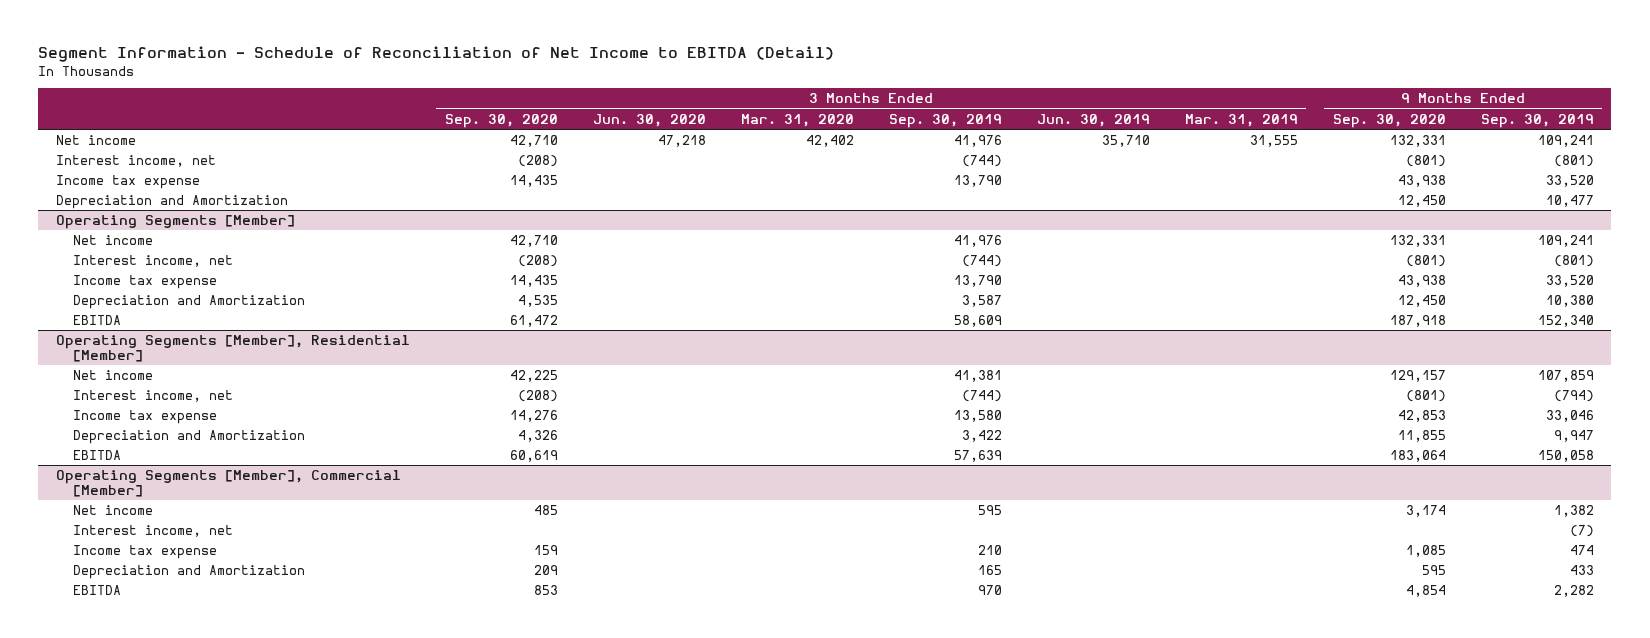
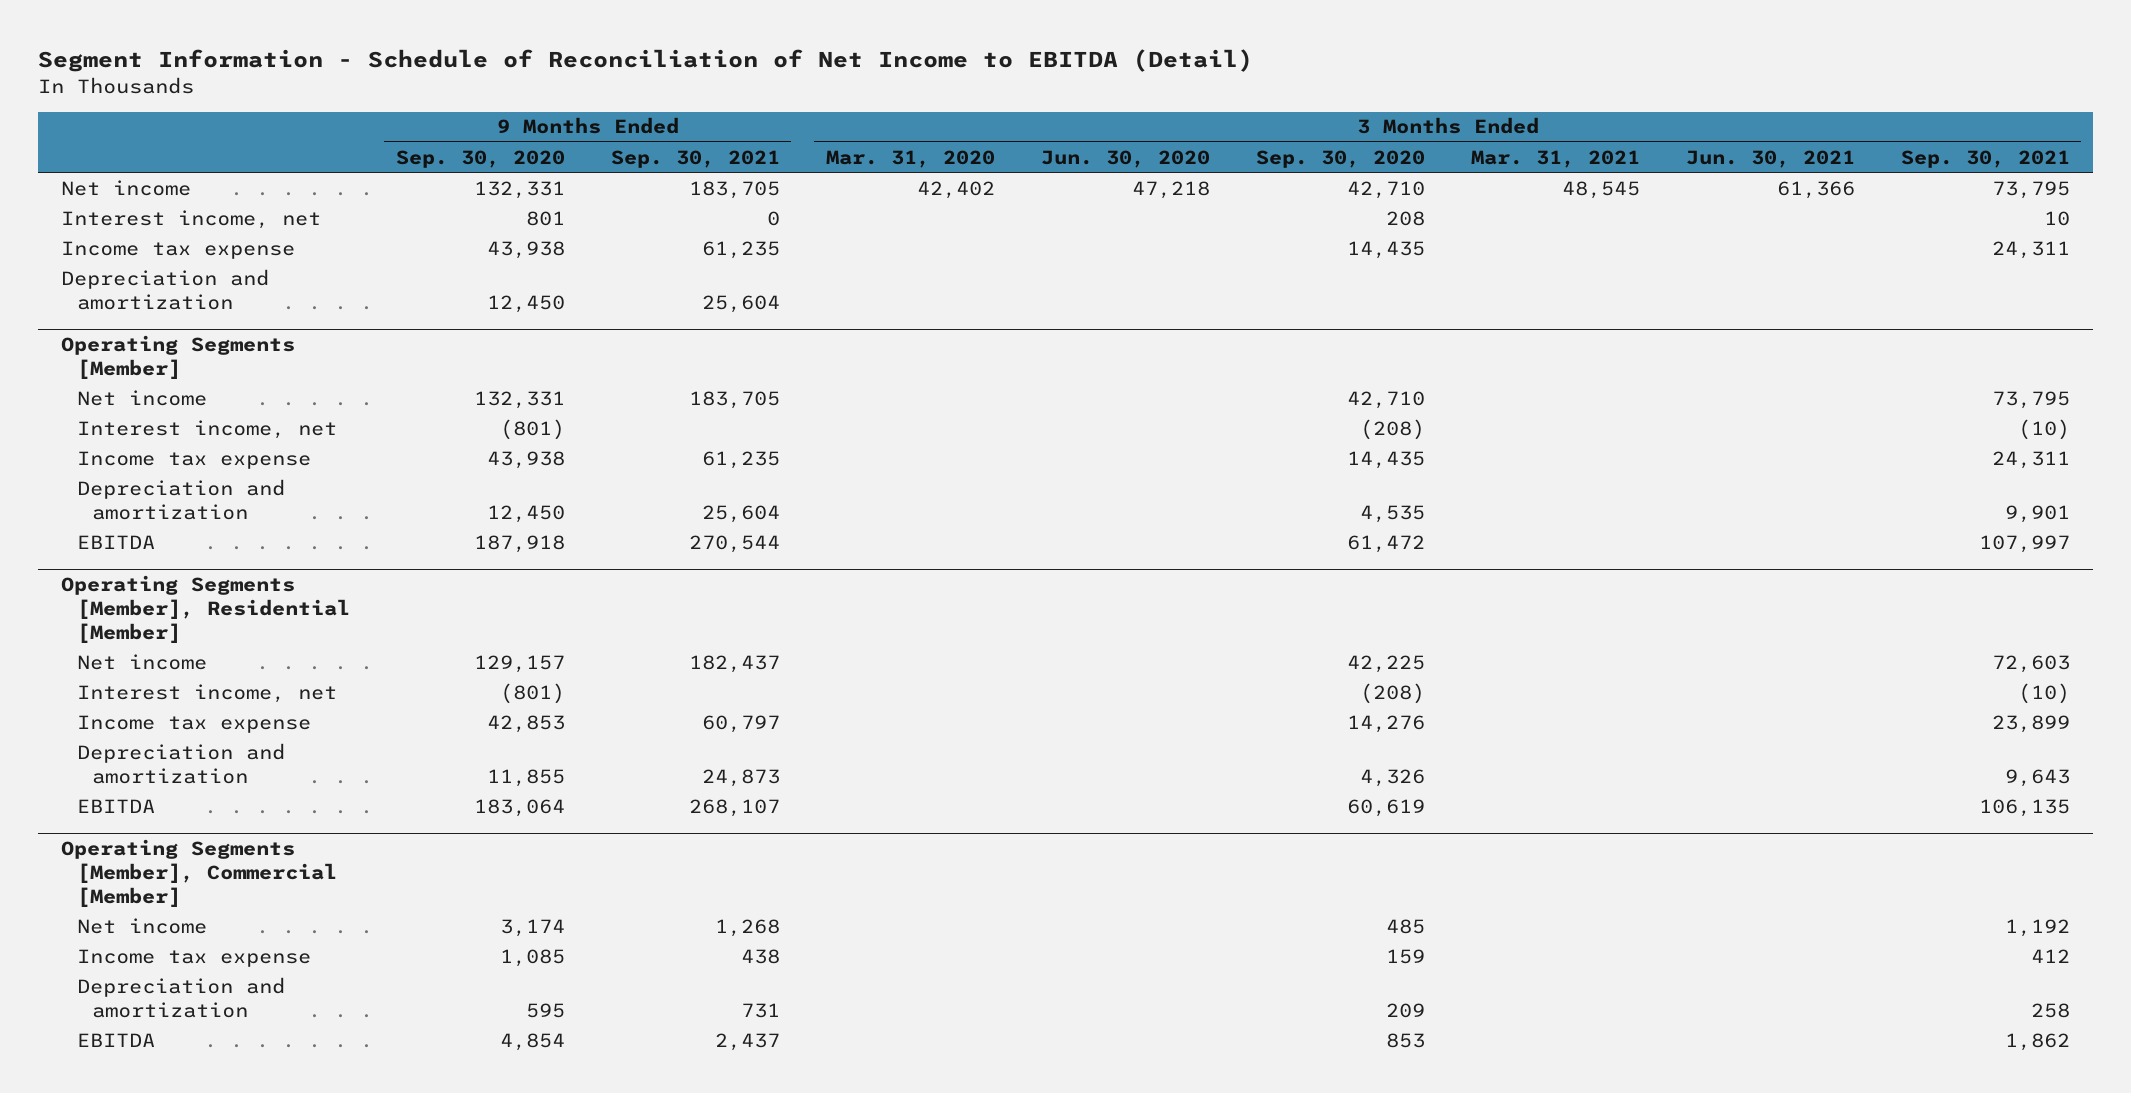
- | 3 Months Ended Sep. 30, 2020 | 3 Months Ended Jun. 30, 2020 | 3 Months Ended Mar. 31, 2020 | 3 Months Ended Sep. 30, 2019 | 3 Months Ended Jun. 30, 2019 | 3 Months Ended Mar. 31, 2019 | 9 Months Ended Sep. 30, 2020 | 9 Months Ended Sep. 30, 2019
+ | 9 Months Ended Sep. 30, 2020 | 9 Months Ended Sep. 30, 2021 | 3 Months Ended Mar. 31, 2020 | 3 Months Ended Jun. 30, 2020 | 3 Months Ended Sep. 30, 2020 | 3 Months Ended Mar. 31, 2021 | 3 Months Ended Jun. 30, 2021 | 3 Months Ended Sep. 30, 2021
- Interest income, net | (208) | | | (744) | | | (801) | (801)
+ Interest income, net | 801 | 0 | | | 208 | | | 10
- Depreciation and Amortization | | | | | | | 12,450 | 10,477
+ Depreciation and amortization | 12,450 | 25,604 | | | | | |
@ Operating Segments [Member]
- Depreciation and Amortization | 4,535 | | | 3,587 | | | 12,450 | 10,380
+ Depreciation and amortization | 12,450 | 25,604 | | | 4,535 | | | 9,901
@ Operating Segments [Member], Residential [Member]
- Depreciation and Amortization | 4,326 | | | 3,422 | | | 11,855 | 9,947
+ Depreciation and amortization | 11,855 | 24,873 | | | 4,326 | | | 9,643
@ Operating Segments [Member], Commercial [Member]
- Interest income, net | | | | | | | | (7)
- Depreciation and Amortization | 209 | | | 165 | | | 595 | 433
+ Depreciation and amortization | 595 | 731 | | | 209 | | | 258

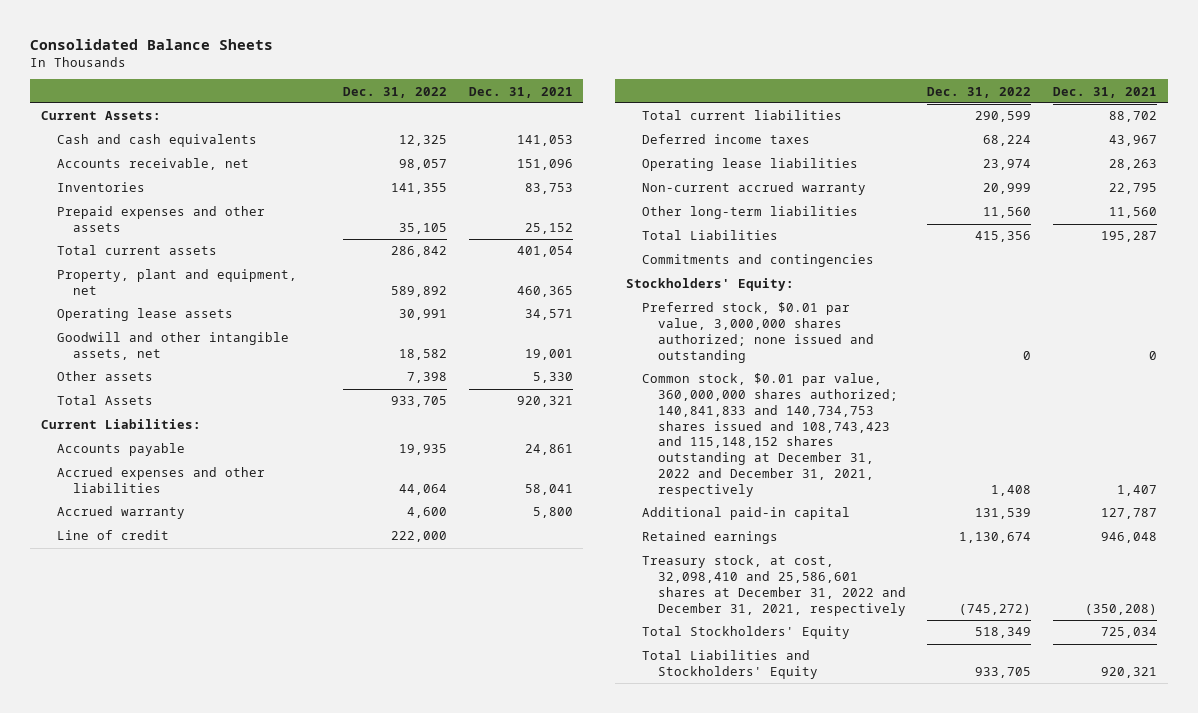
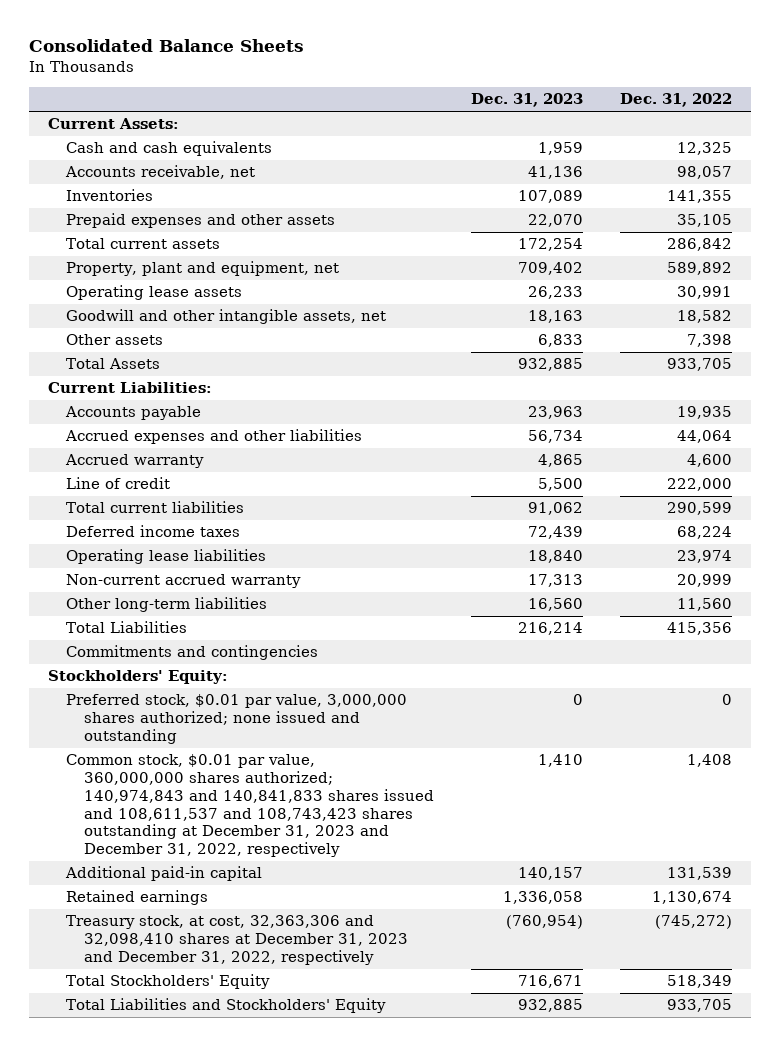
- | Dec. 31, 2022 | Dec. 31, 2021
+ | Dec. 31, 2023 | Dec. 31, 2022
- Common stock, $0.01 par value, 360,000,000 shares authorized; 140,841,833 and 140,734,753 shares issued and 108,743,423 and 115,148,152 shares outstanding at December 31, 2022 and December 31, 2021, respectively | 1,408 | 1,407
+ Common stock, $0.01 par value, 360,000,000 shares authorized; 140,974,843 and 140,841,833 shares issued and 108,611,537 and 108,743,423 shares outstanding at December 31, 2023 and December 31, 2022, respectively | 1,410 | 1,408
- Treasury stock, at cost, 32,098,410 and 25,586,601 shares at December 31, 2022 and December 31, 2021, respectively | (745,272) | (350,208)
+ Treasury stock, at cost, 32,363,306 and 32,098,410 shares at December 31, 2023 and December 31, 2022, respectively | (760,954) | (745,272)

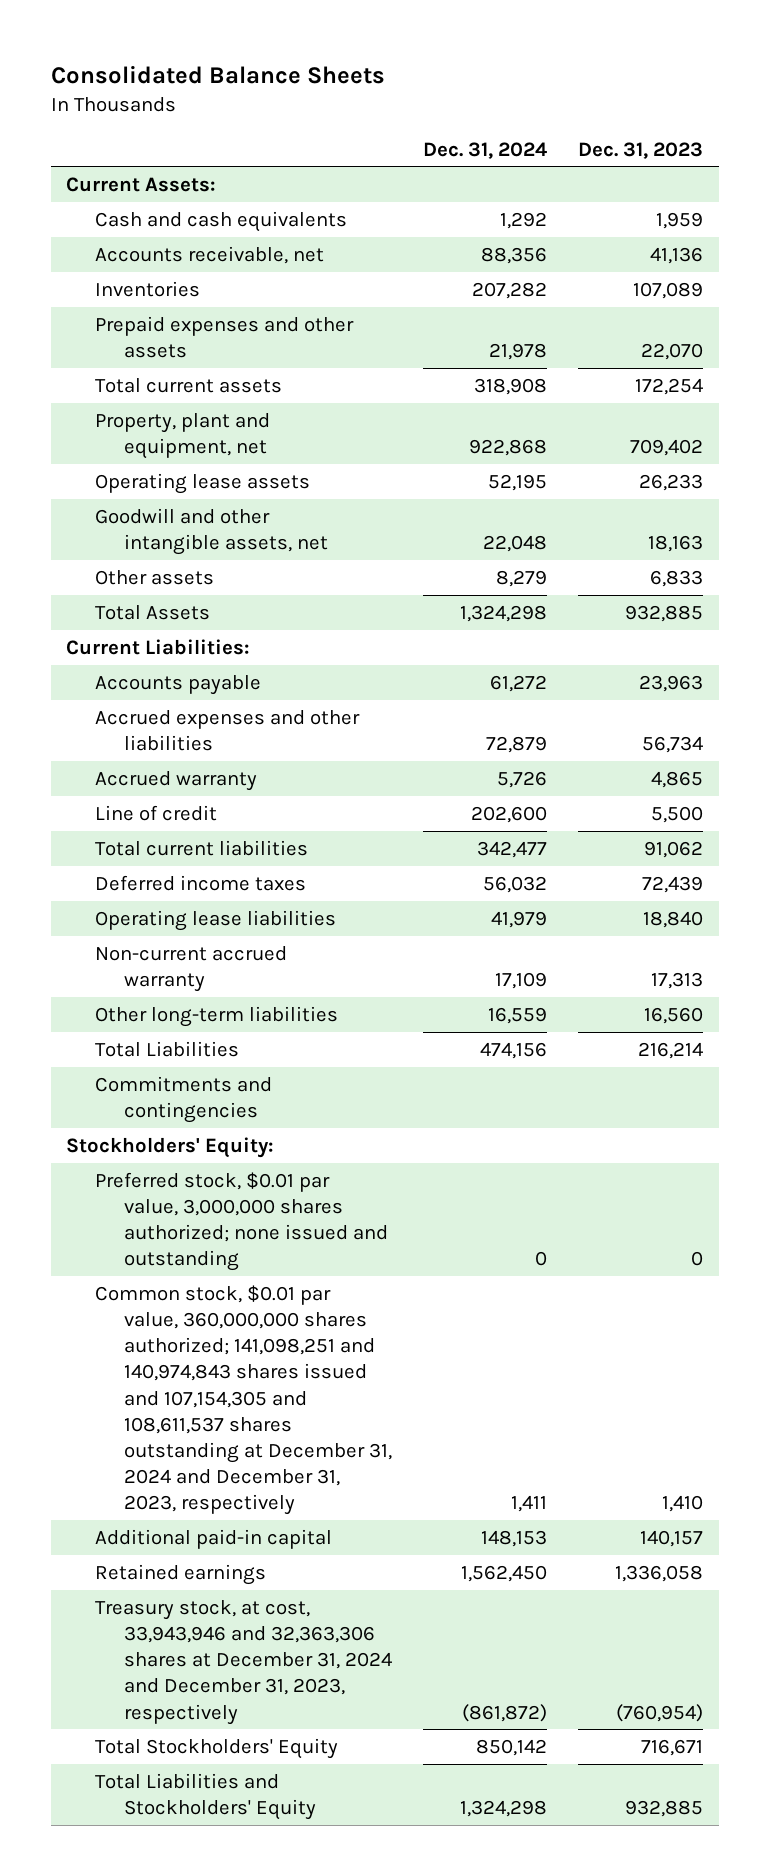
- | Dec. 31, 2023 | Dec. 31, 2022
+ | Dec. 31, 2024 | Dec. 31, 2023
- Common stock, $0.01 par value, 360,000,000 shares authorized; 140,974,843 and 140,841,833 shares issued and 108,611,537 and 108,743,423 shares outstanding at December 31, 2023 and December 31, 2022, respectively | 1,410 | 1,408
+ Common stock, $0.01 par value, 360,000,000 shares authorized; 141,098,251 and 140,974,843 shares issued and 107,154,305 and 108,611,537 shares outstanding at December 31, 2024 and December 31, 2023, respectively | 1,411 | 1,410
- Treasury stock, at cost, 32,363,306 and 32,098,410 shares at December 31, 2023 and December 31, 2022, respectively | (760,954) | (745,272)
+ Treasury stock, at cost, 33,943,946 and 32,363,306 shares at December 31, 2024 and December 31, 2023, respectively | (861,872) | (760,954)

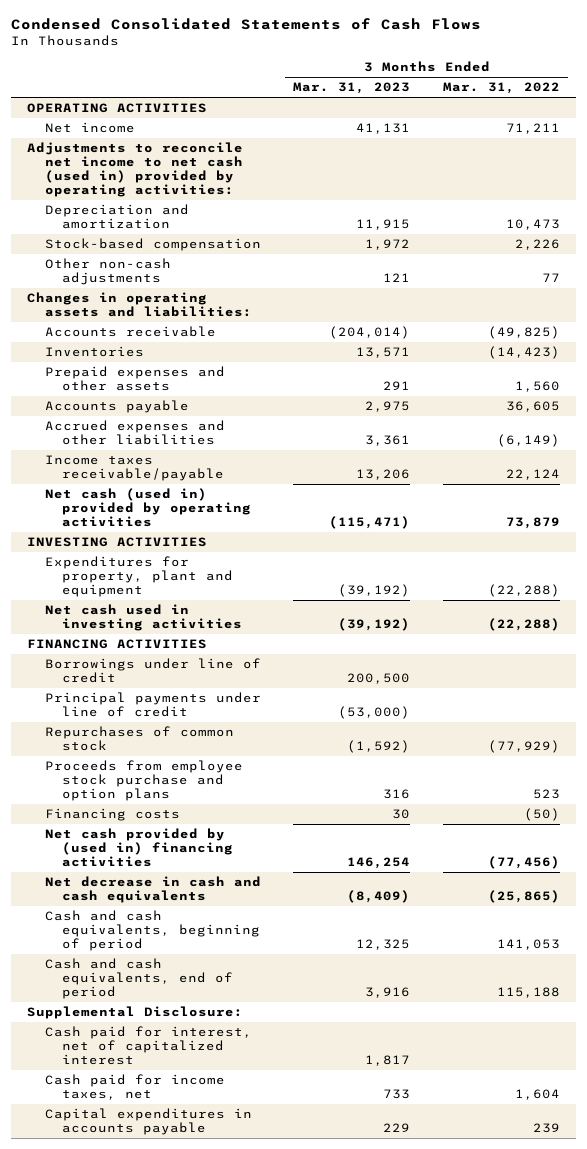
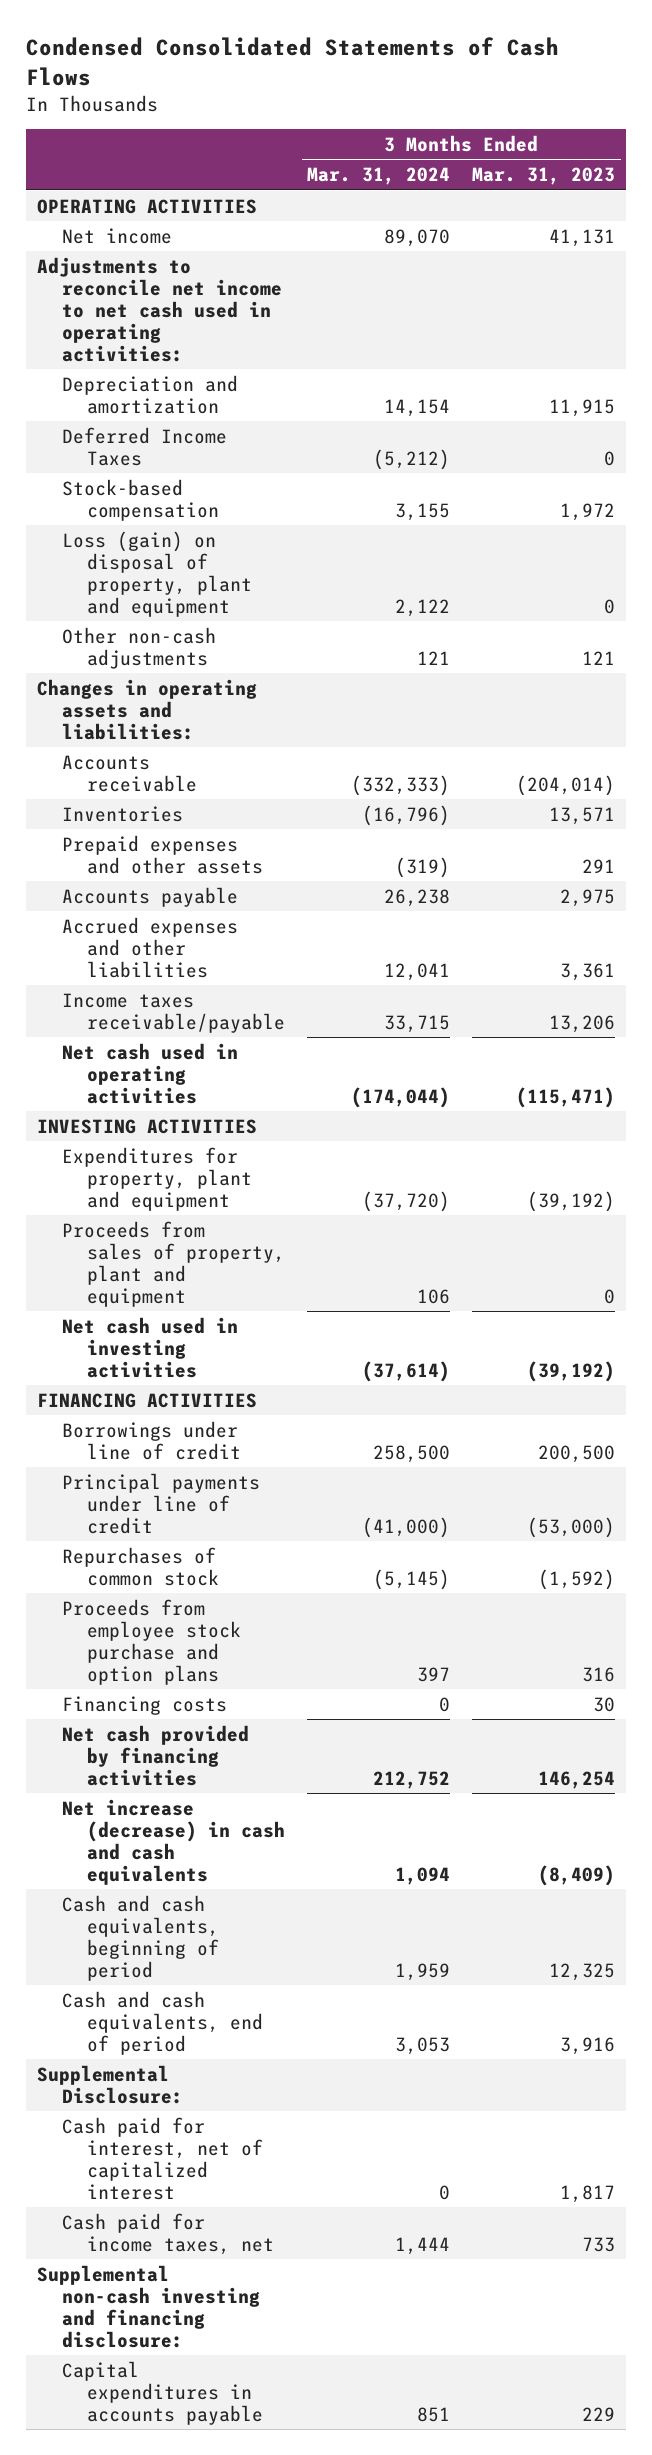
- | 3 Months Ended Mar. 31, 2023 | 3 Months Ended Mar. 31, 2022
+ | 3 Months Ended Mar. 31, 2024 | 3 Months Ended Mar. 31, 2023
- Adjustments to reconcile net income to net cash (used in) provided by operating activities:
+ Adjustments to reconcile net income to net cash used in operating activities:
+ Deferred Income Taxes | (5,212) | 0
+ Loss (gain) on disposal of property, plant and equipment | 2,122 | 0
- Net cash (used in) provided by operating activities | (115,471) | 73,879
+ Net cash used in operating activities | (174,044) | (115,471)
+ Proceeds from sales of property, plant and equipment | 106 | 0
- Net cash provided by (used in) financing activities | 146,254 | (77,456)
- Net decrease in cash and cash equivalents | (8,409) | (25,865)
+ Net cash provided by financing activities | 212,752 | 146,254
+ Net increase (decrease) in cash and cash equivalents | 1,094 | (8,409)
+ Supplemental non-cash investing and financing disclosure:

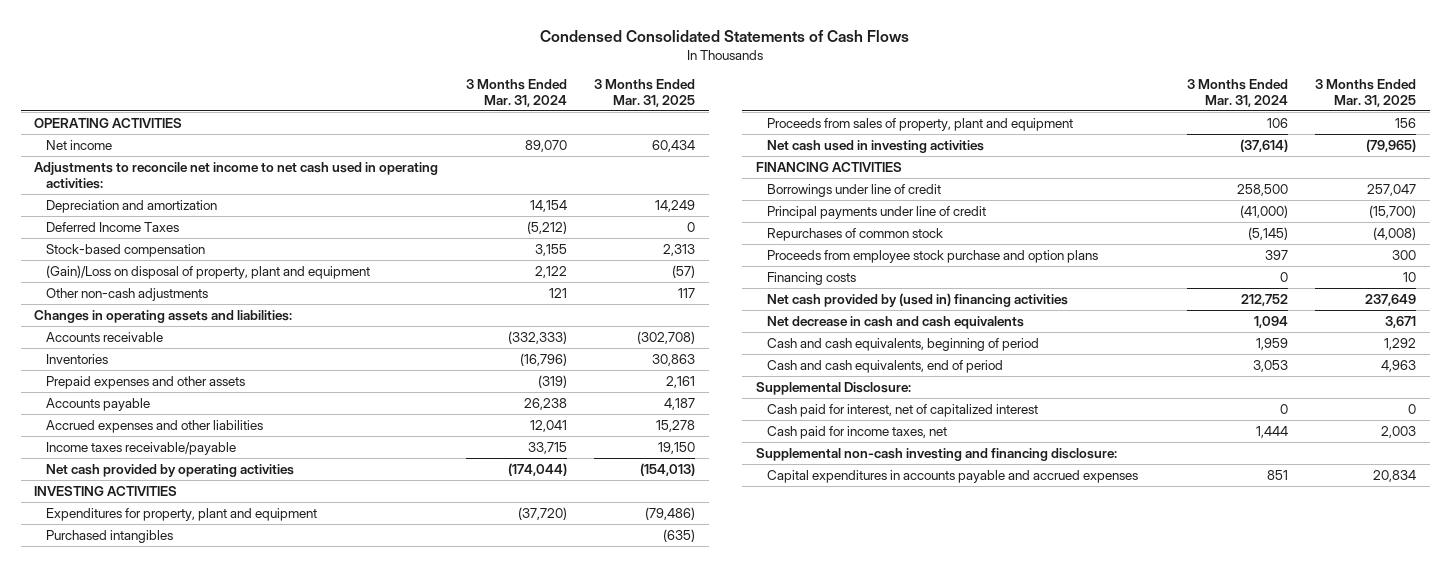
- | 3 Months Ended Mar. 31, 2024 | 3 Months Ended Mar. 31, 2023
+ | 3 Months Ended Mar. 31, 2024 | 3 Months Ended Mar. 31, 2025
- Loss (gain) on disposal of property, plant and equipment | 2,122 | 0
+ (Gain)/Loss on disposal of property, plant and equipment | 2,122 | (57)
- Net cash used in operating activities | (174,044) | (115,471)
+ Net cash provided by operating activities | (174,044) | (154,013)
+ Purchased intangibles | | (635)
- Net cash provided by financing activities | 212,752 | 146,254
- Net increase (decrease) in cash and cash equivalents | 1,094 | (8,409)
+ Net cash provided by (used in) financing activities | 212,752 | 237,649
+ Net decrease in cash and cash equivalents | 1,094 | 3,671
- Capital expenditures in accounts payable | 851 | 229
+ Capital expenditures in accounts payable and accrued expenses | 851 | 20,834

